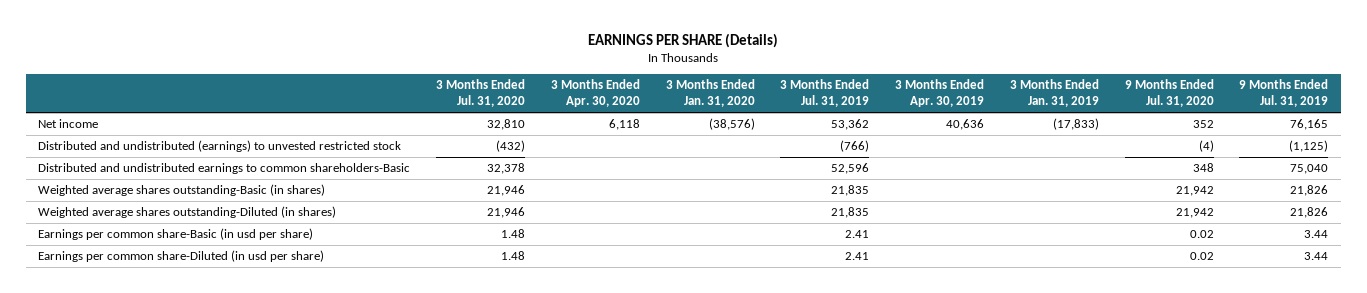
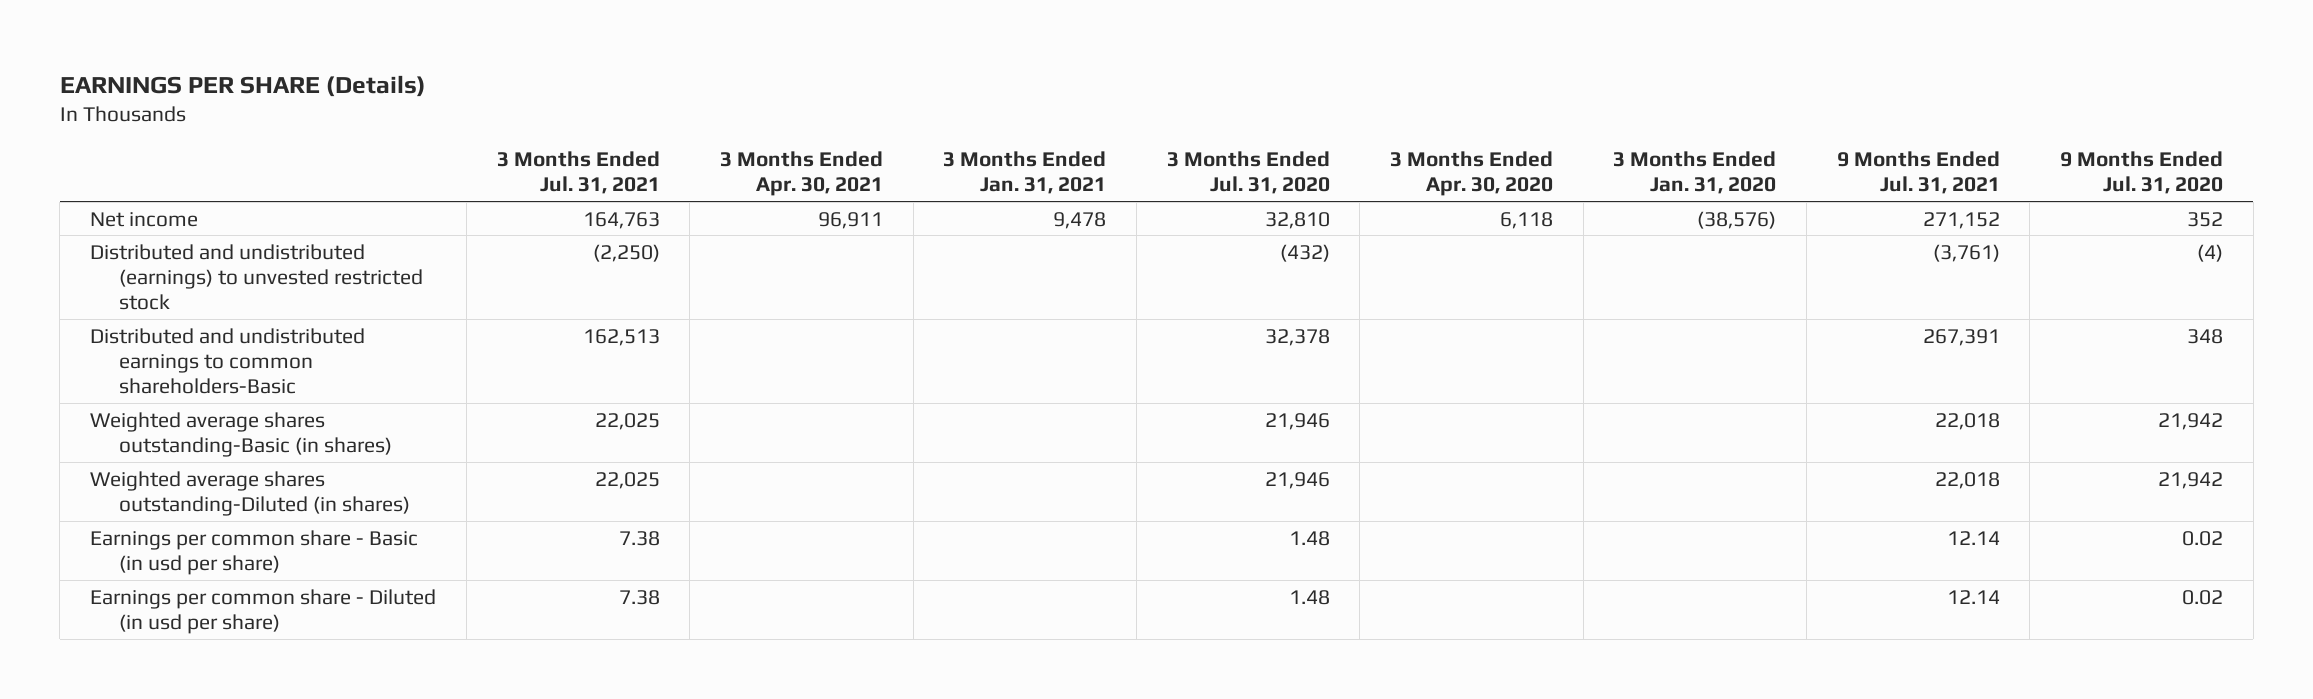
- | 3 Months Ended Jul. 31, 2020 | 3 Months Ended Apr. 30, 2020 | 3 Months Ended Jan. 31, 2020 | 3 Months Ended Jul. 31, 2019 | 3 Months Ended Apr. 30, 2019 | 3 Months Ended Jan. 31, 2019 | 9 Months Ended Jul. 31, 2020 | 9 Months Ended Jul. 31, 2019
+ | 3 Months Ended Jul. 31, 2021 | 3 Months Ended Apr. 30, 2021 | 3 Months Ended Jan. 31, 2021 | 3 Months Ended Jul. 31, 2020 | 3 Months Ended Apr. 30, 2020 | 3 Months Ended Jan. 31, 2020 | 9 Months Ended Jul. 31, 2021 | 9 Months Ended Jul. 31, 2020
- Earnings per common share-Basic (in usd per share) | 1.48 | | | 2.41 | | | 0.02 | 3.44
- Earnings per common share-Diluted (in usd per share) | 1.48 | | | 2.41 | | | 0.02 | 3.44
+ Earnings per common share - Basic (in usd per share) | 7.38 | | | 1.48 | | | 12.14 | 0.02
+ Earnings per common share - Diluted (in usd per share) | 7.38 | | | 1.48 | | | 12.14 | 0.02

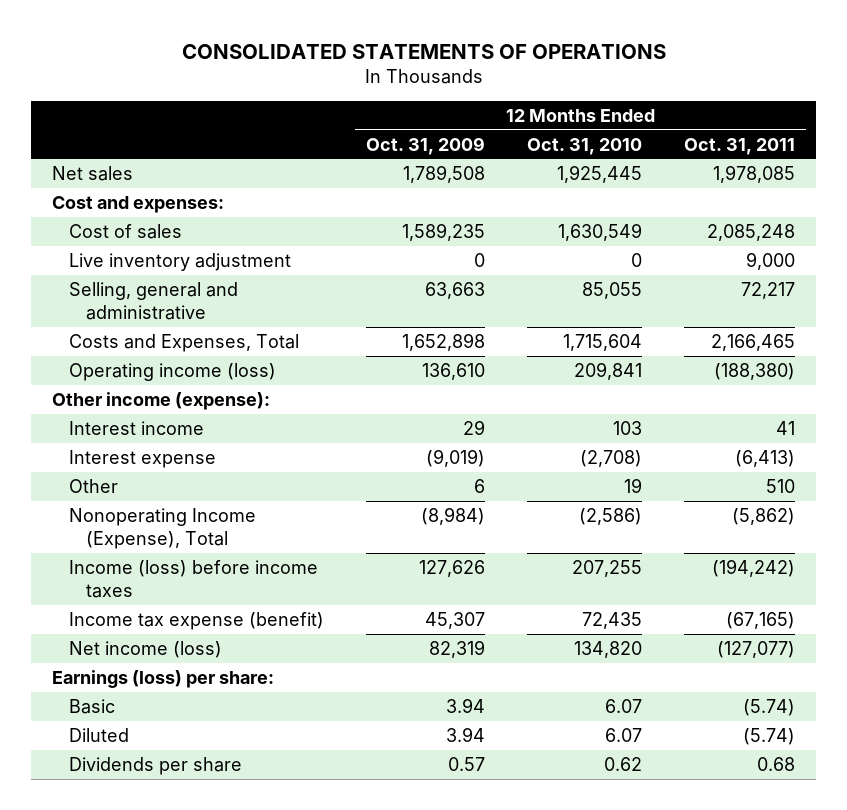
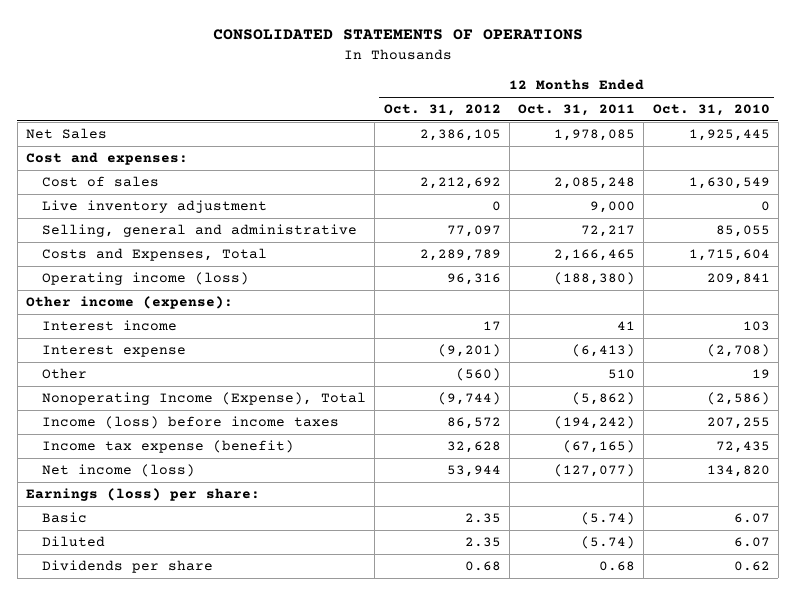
- | 12 Months Ended Oct. 31, 2009 | 12 Months Ended Oct. 31, 2010 | 12 Months Ended Oct. 31, 2011
+ | 12 Months Ended Oct. 31, 2012 | 12 Months Ended Oct. 31, 2011 | 12 Months Ended Oct. 31, 2010
- Net sales | 1,789,508 | 1,925,445 | 1,978,085
+ Net Sales | 2,386,105 | 1,978,085 | 1,925,445

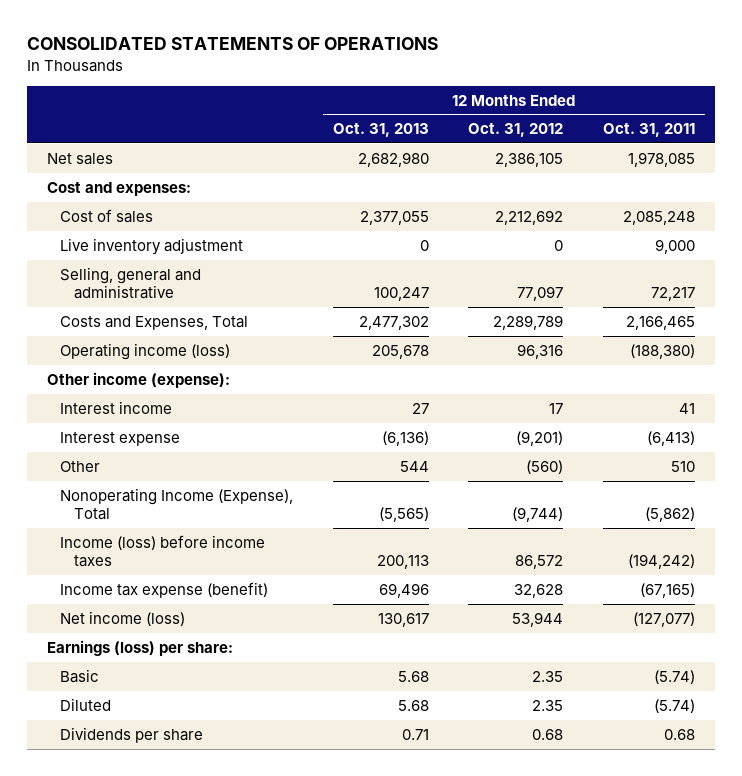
- | 12 Months Ended Oct. 31, 2012 | 12 Months Ended Oct. 31, 2011 | 12 Months Ended Oct. 31, 2010
+ | 12 Months Ended Oct. 31, 2013 | 12 Months Ended Oct. 31, 2012 | 12 Months Ended Oct. 31, 2011
- Net Sales | 2,386,105 | 1,978,085 | 1,925,445
+ Net sales | 2,682,980 | 2,386,105 | 1,978,085

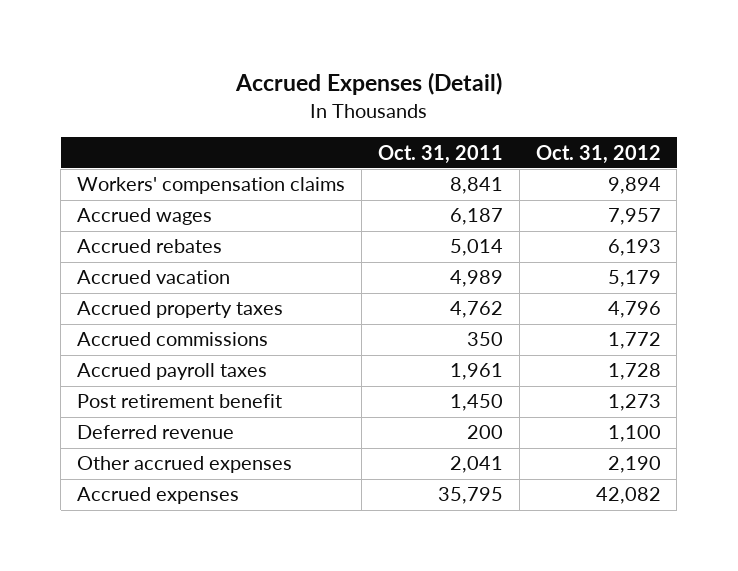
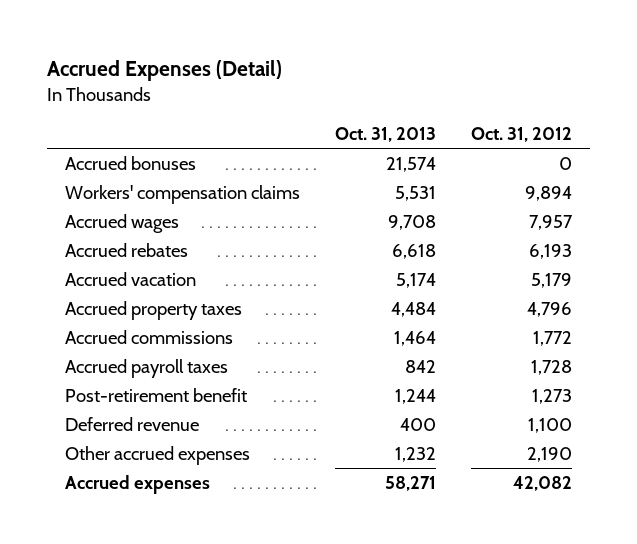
- | Oct. 31, 2011 | Oct. 31, 2012
+ | Oct. 31, 2013 | Oct. 31, 2012
+ Accrued bonuses | 21,574 | 0
- Post retirement benefit | 1,450 | 1,273
+ Post-retirement benefit | 1,244 | 1,273

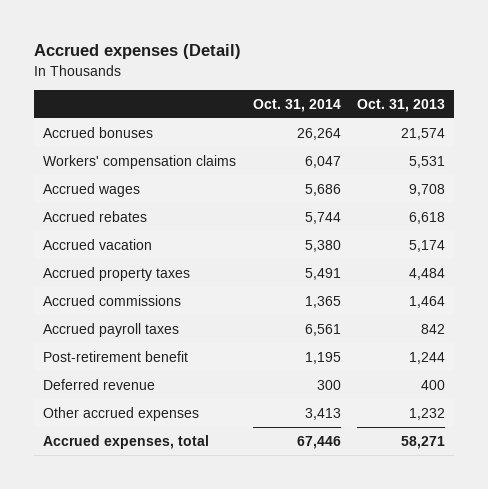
- Accrued Expenses (Detail)
+ Accrued expenses (Detail)
- | Oct. 31, 2013 | Oct. 31, 2012
+ | Oct. 31, 2014 | Oct. 31, 2013
- Accrued expenses | 58,271 | 42,082
+ Accrued expenses, total | 67,446 | 58,271

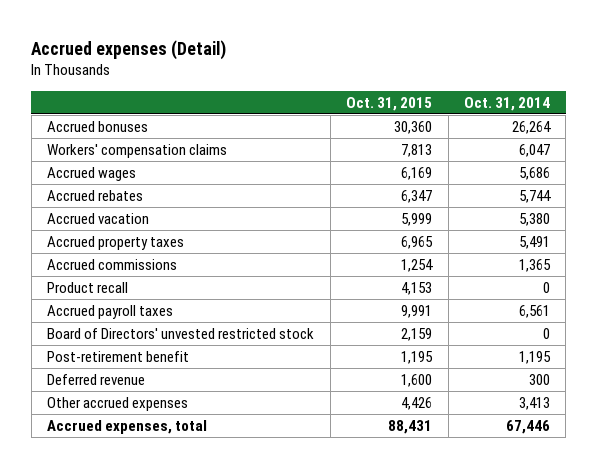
- | Oct. 31, 2014 | Oct. 31, 2013
+ | Oct. 31, 2015 | Oct. 31, 2014
+ Product recall | 4,153 | 0
+ Board of Directors' unvested restricted stock | 2,159 | 0

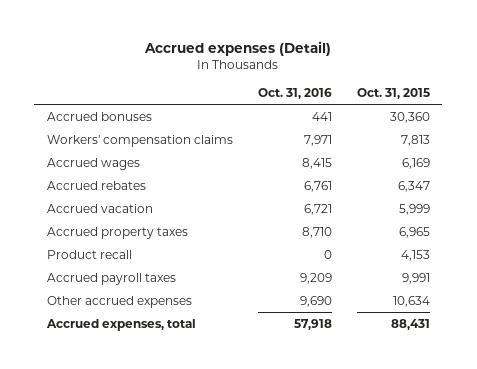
- | Oct. 31, 2015 | Oct. 31, 2014
+ | Oct. 31, 2016 | Oct. 31, 2015
- Accrued commissions | 1,254 | 1,365
- Board of Directors' unvested restricted stock | 2,159 | 0
- Post-retirement benefit | 1,195 | 1,195
- Deferred revenue | 1,600 | 300
- Other accrued expenses | 4,426 | 3,413
+ Other accrued expenses | 9,690 | 10,634

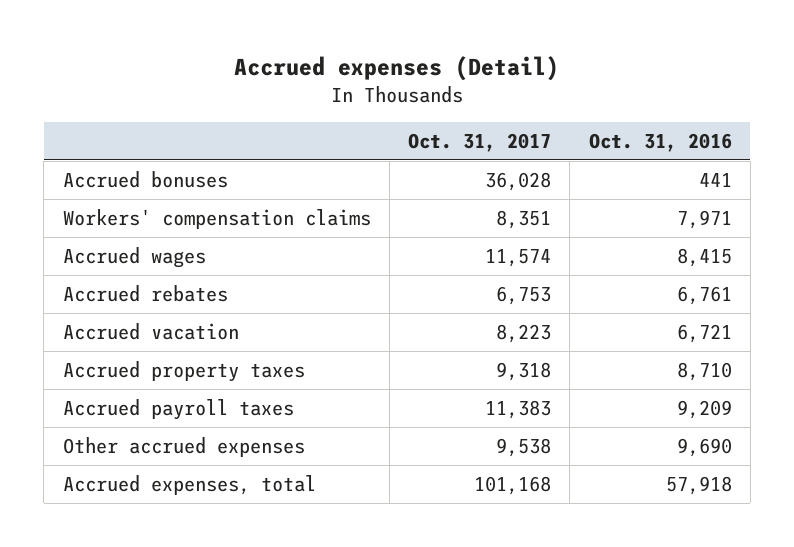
- | Oct. 31, 2016 | Oct. 31, 2015
+ | Oct. 31, 2017 | Oct. 31, 2016
- Product recall | 0 | 4,153

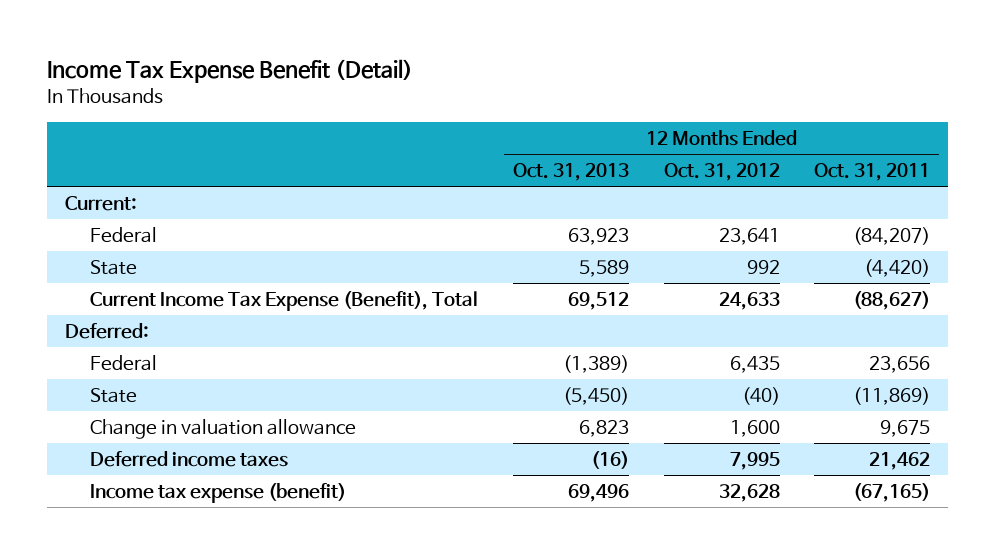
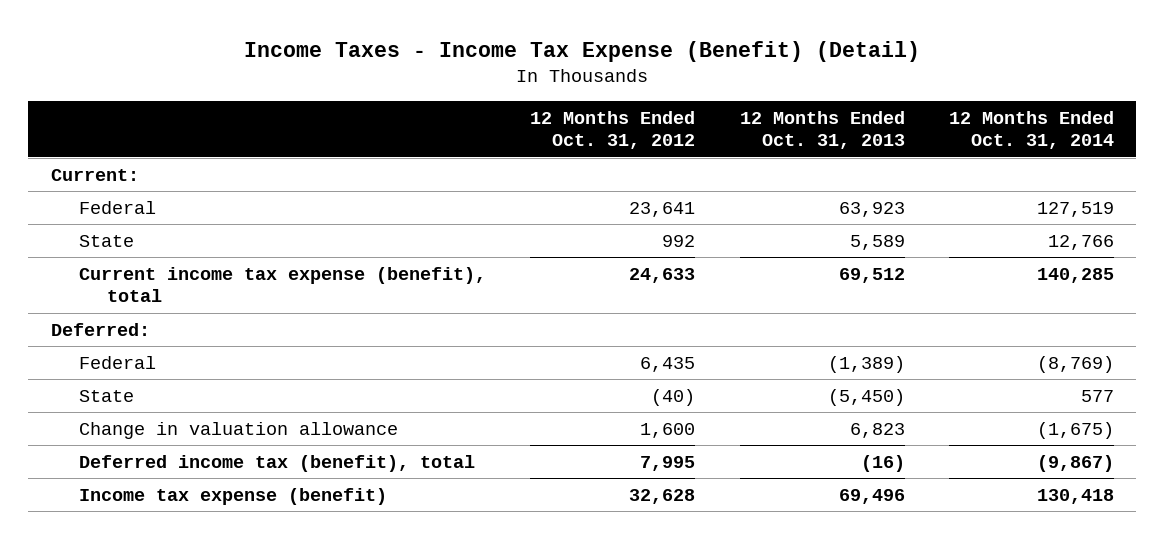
- Income Tax Expense Benefit (Detail)
+ Income Taxes - Income Tax Expense (Benefit) (Detail)
- | 12 Months Ended Oct. 31, 2013 | 12 Months Ended Oct. 31, 2012 | 12 Months Ended Oct. 31, 2011
+ | 12 Months Ended Oct. 31, 2012 | 12 Months Ended Oct. 31, 2013 | 12 Months Ended Oct. 31, 2014
- Current Income Tax Expense (Benefit), Total | 69,512 | 24,633 | (88,627)
+ Current income tax expense (benefit), total | 24,633 | 69,512 | 140,285
- Deferred income taxes | (16) | 7,995 | 21,462
+ Deferred income tax (benefit), total | 7,995 | (16) | (9,867)

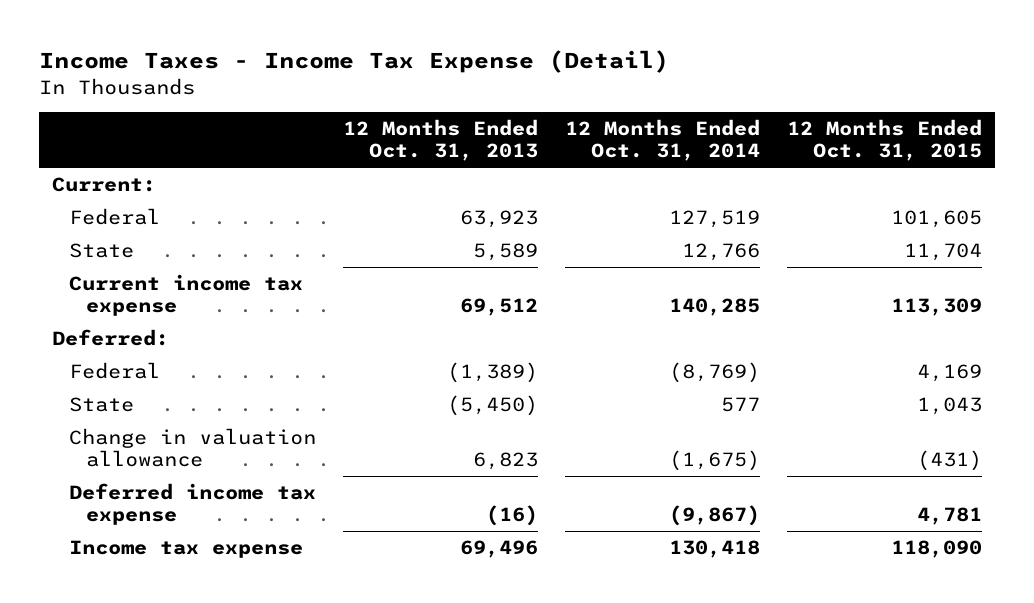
- Income Taxes - Income Tax Expense (Benefit) (Detail)
+ Income Taxes - Income Tax Expense (Detail)
- | 12 Months Ended Oct. 31, 2012 | 12 Months Ended Oct. 31, 2013 | 12 Months Ended Oct. 31, 2014
+ | 12 Months Ended Oct. 31, 2013 | 12 Months Ended Oct. 31, 2014 | 12 Months Ended Oct. 31, 2015
- Current income tax expense (benefit), total | 24,633 | 69,512 | 140,285
+ Current income tax expense | 69,512 | 140,285 | 113,309
- Deferred income tax (benefit), total | 7,995 | (16) | (9,867)
- Income tax expense (benefit) | 32,628 | 69,496 | 130,418
+ Deferred income tax expense | (16) | (9,867) | 4,781
+ Income tax expense | 69,496 | 130,418 | 118,090

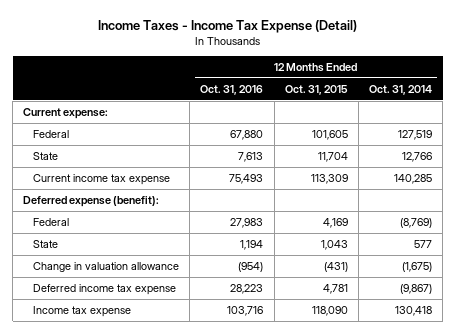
- | 12 Months Ended Oct. 31, 2013 | 12 Months Ended Oct. 31, 2014 | 12 Months Ended Oct. 31, 2015
+ | 12 Months Ended Oct. 31, 2016 | 12 Months Ended Oct. 31, 2015 | 12 Months Ended Oct. 31, 2014
- Current:
+ Current expense:
- Deferred:
+ Deferred expense (benefit):

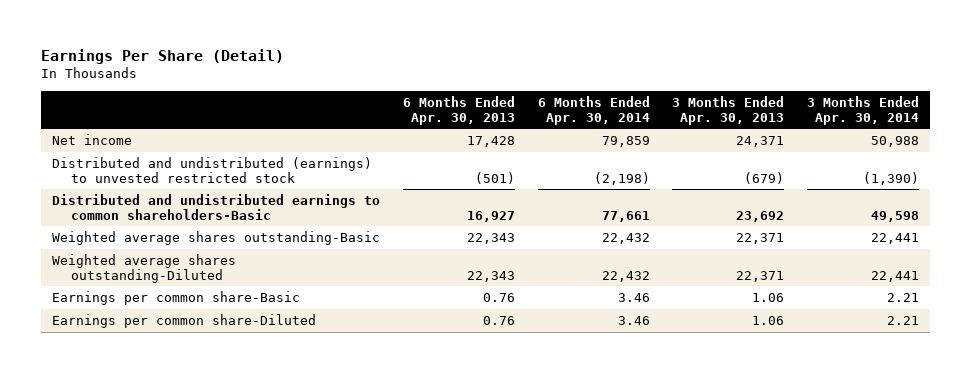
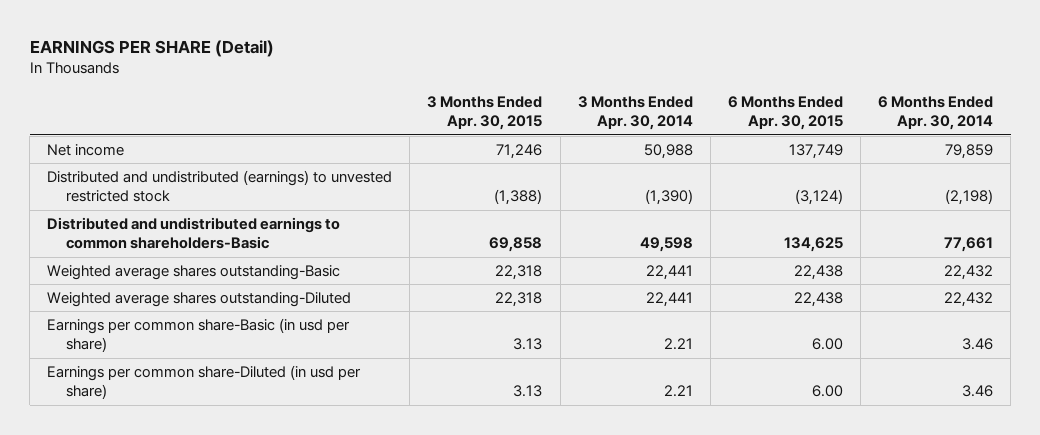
- Earnings Per Share (Detail)
+ EARNINGS PER SHARE (Detail)
- | 6 Months Ended Apr. 30, 2013 | 6 Months Ended Apr. 30, 2014 | 3 Months Ended Apr. 30, 2013 | 3 Months Ended Apr. 30, 2014
+ | 3 Months Ended Apr. 30, 2015 | 3 Months Ended Apr. 30, 2014 | 6 Months Ended Apr. 30, 2015 | 6 Months Ended Apr. 30, 2014
- Earnings per common share-Basic | 0.76 | 3.46 | 1.06 | 2.21
- Earnings per common share-Diluted | 0.76 | 3.46 | 1.06 | 2.21
+ Earnings per common share-Basic (in usd per share) | 3.13 | 2.21 | 6.00 | 3.46
+ Earnings per common share-Diluted (in usd per share) | 3.13 | 2.21 | 6.00 | 3.46

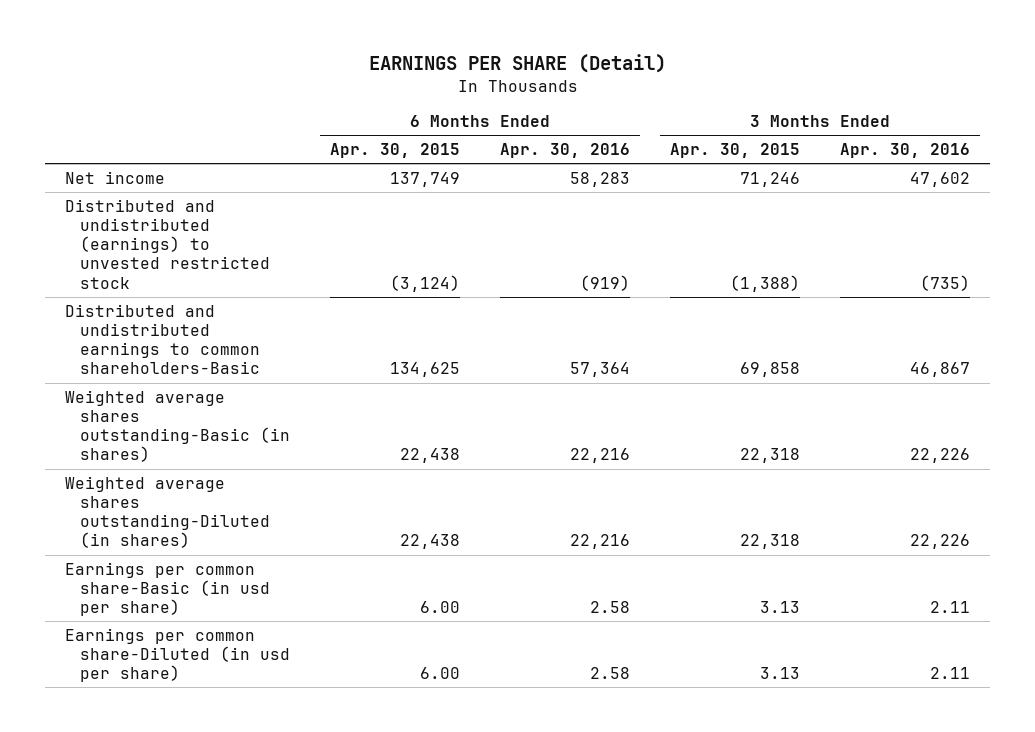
- | 3 Months Ended Apr. 30, 2015 | 3 Months Ended Apr. 30, 2014 | 6 Months Ended Apr. 30, 2015 | 6 Months Ended Apr. 30, 2014
+ | 6 Months Ended Apr. 30, 2015 | 6 Months Ended Apr. 30, 2016 | 3 Months Ended Apr. 30, 2015 | 3 Months Ended Apr. 30, 2016
- Weighted average shares outstanding-Basic | 22,318 | 22,441 | 22,438 | 22,432
- Weighted average shares outstanding-Diluted | 22,318 | 22,441 | 22,438 | 22,432
+ Weighted average shares outstanding-Basic (in shares) | 22,438 | 22,216 | 22,318 | 22,226
+ Weighted average shares outstanding-Diluted (in shares) | 22,438 | 22,216 | 22,318 | 22,226

